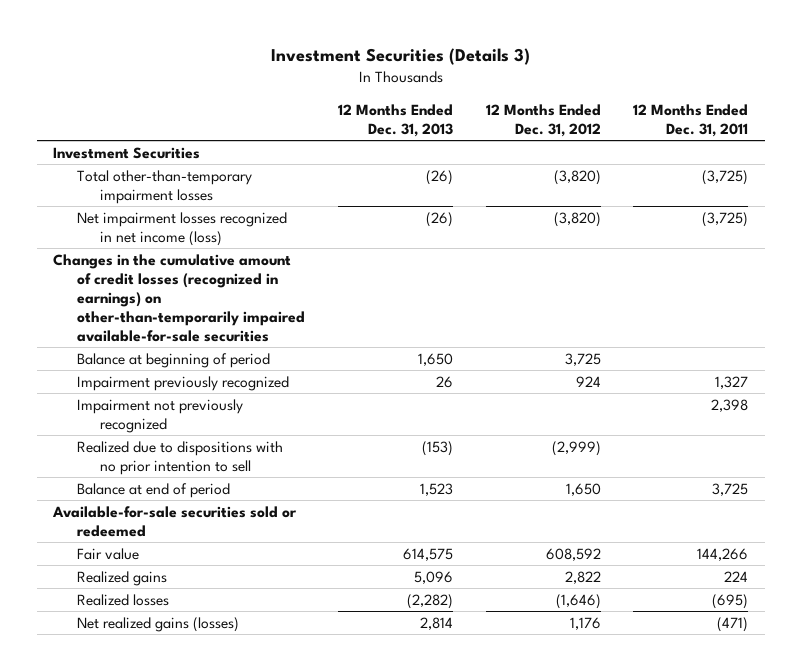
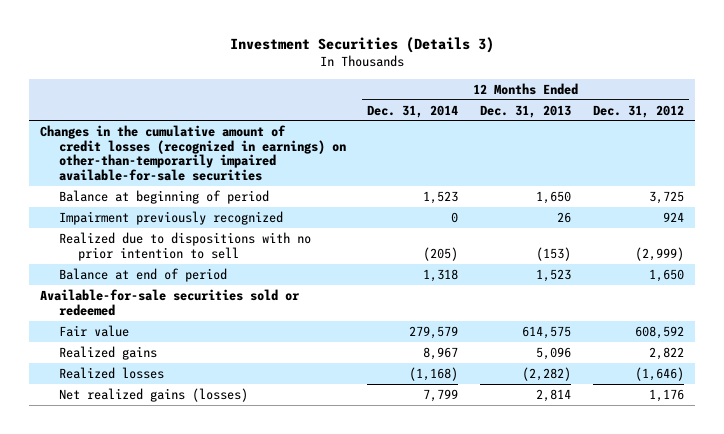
- | 12 Months Ended Dec. 31, 2013 | 12 Months Ended Dec. 31, 2012 | 12 Months Ended Dec. 31, 2011
+ | 12 Months Ended Dec. 31, 2014 | 12 Months Ended Dec. 31, 2013 | 12 Months Ended Dec. 31, 2012
- Investment Securities
- Total other-than-temporary impairment losses | (26) | (3,820) | (3,725)
- Net impairment losses recognized in net income (loss) | (26) | (3,820) | (3,725)
- Impairment not previously recognized | | | 2,398

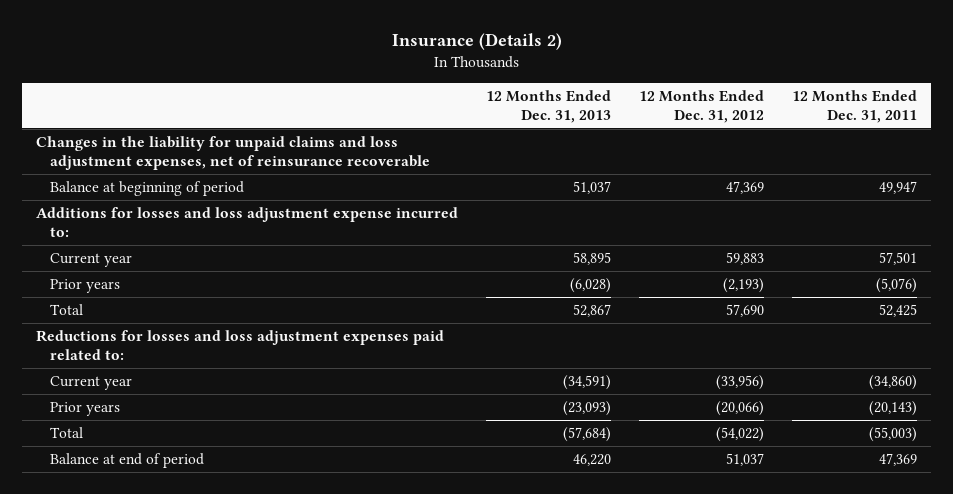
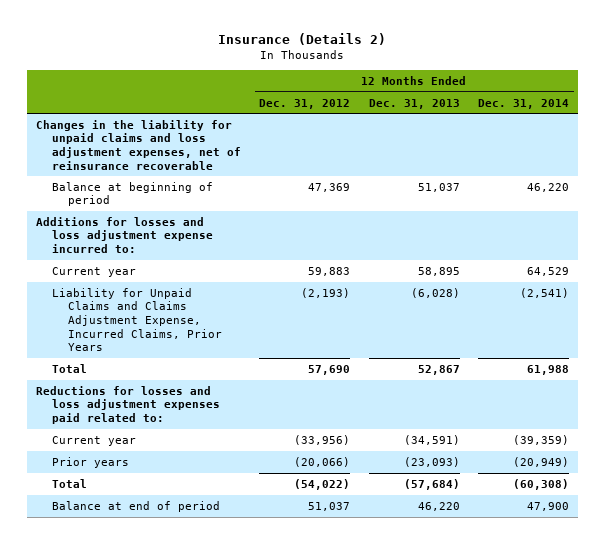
- | 12 Months Ended Dec. 31, 2013 | 12 Months Ended Dec. 31, 2012 | 12 Months Ended Dec. 31, 2011
+ | 12 Months Ended Dec. 31, 2012 | 12 Months Ended Dec. 31, 2013 | 12 Months Ended Dec. 31, 2014
- Prior years | (6,028) | (2,193) | (5,076)
+ Liability for Unpaid Claims and Claims Adjustment Expense, Incurred Claims, Prior Years | (2,193) | (6,028) | (2,541)

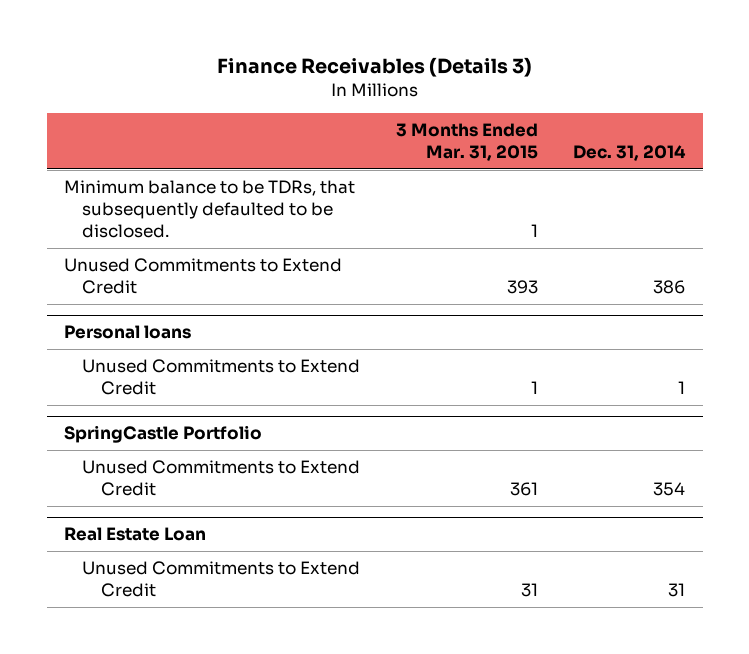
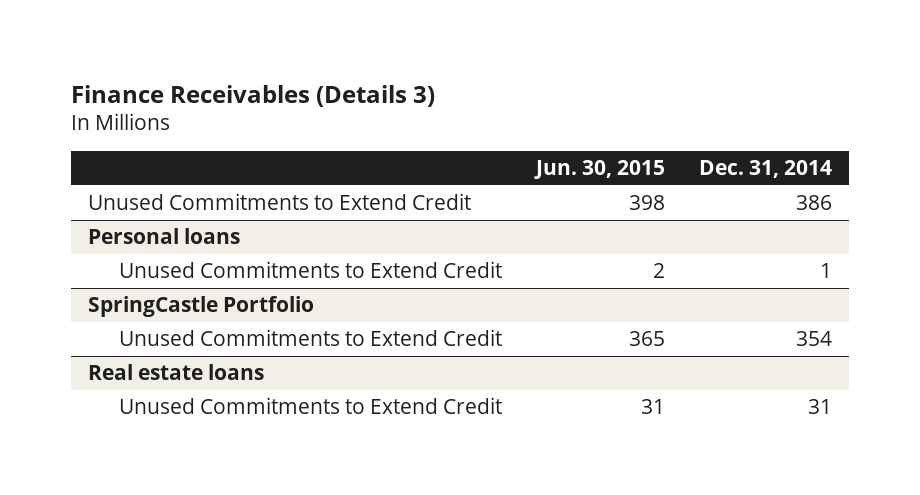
- | 3 Months Ended Mar. 31, 2015 | Dec. 31, 2014
+ | Jun. 30, 2015 | Dec. 31, 2014
- Minimum balance to be TDRs, that subsequently defaulted to be disclosed. | 1 |
- Real Estate Loan
+ Real estate loans

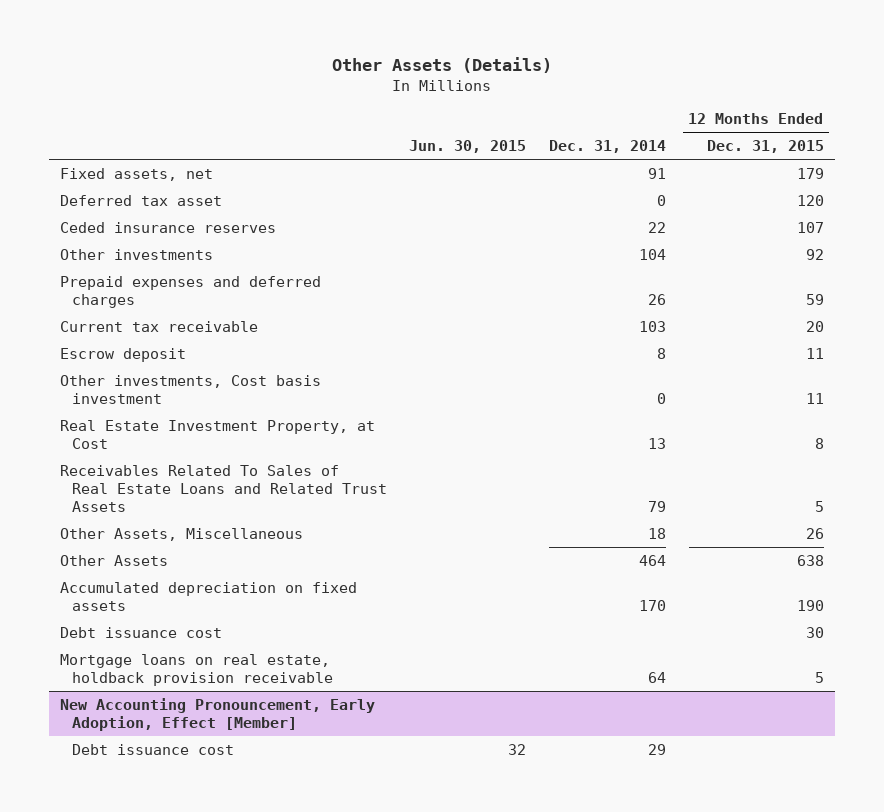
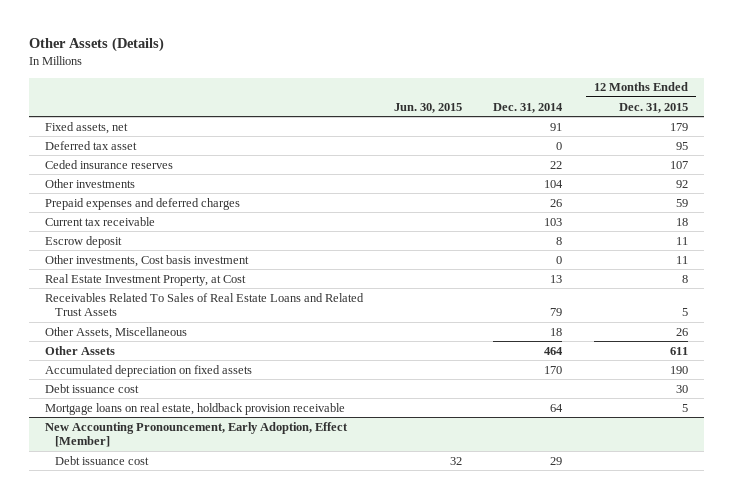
- Deferred tax asset | | 0 | 120
+ Deferred tax asset | | 0 | 95
- Current tax receivable | | 103 | 20
+ Current tax receivable | | 103 | 18
- Other Assets | | 464 | 638
+ Other Assets | | 464 | 611

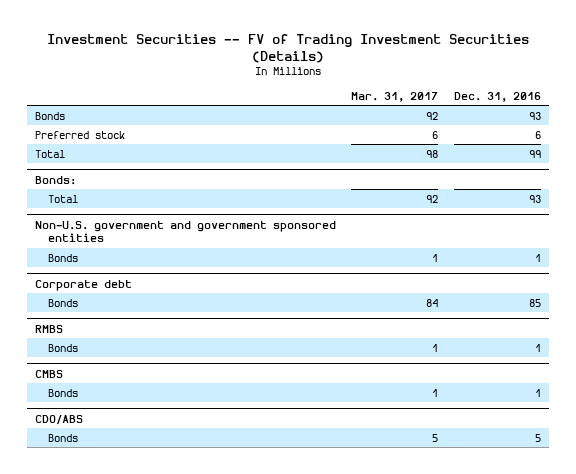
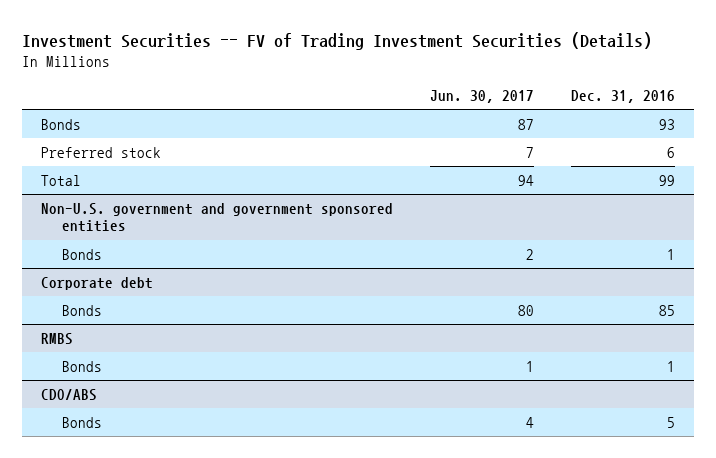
- | Mar. 31, 2017 | Dec. 31, 2016
+ | Jun. 30, 2017 | Dec. 31, 2016
- Bonds:
- Total | 92 | 93
- CMBS
- Bonds | 1 | 1

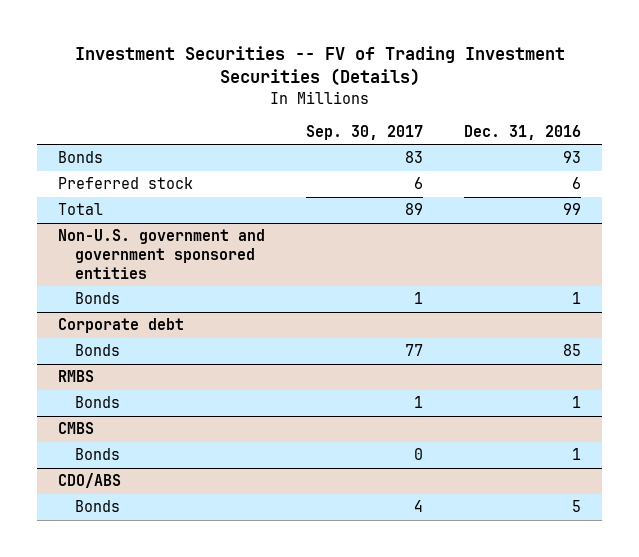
- | Jun. 30, 2017 | Dec. 31, 2016
+ | Sep. 30, 2017 | Dec. 31, 2016
+ CMBS
+ Bonds | 0 | 1

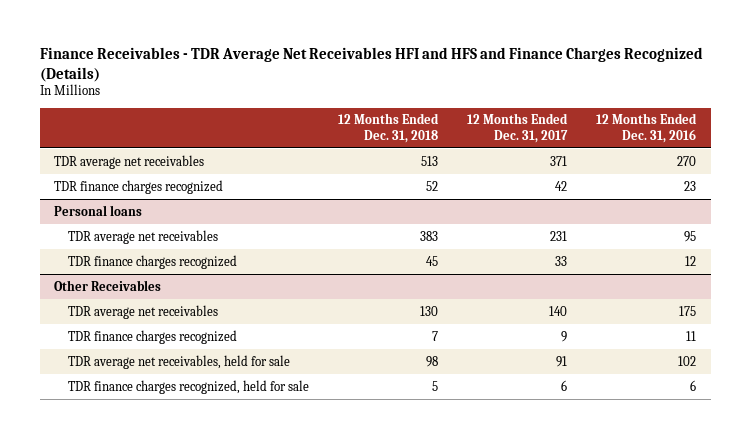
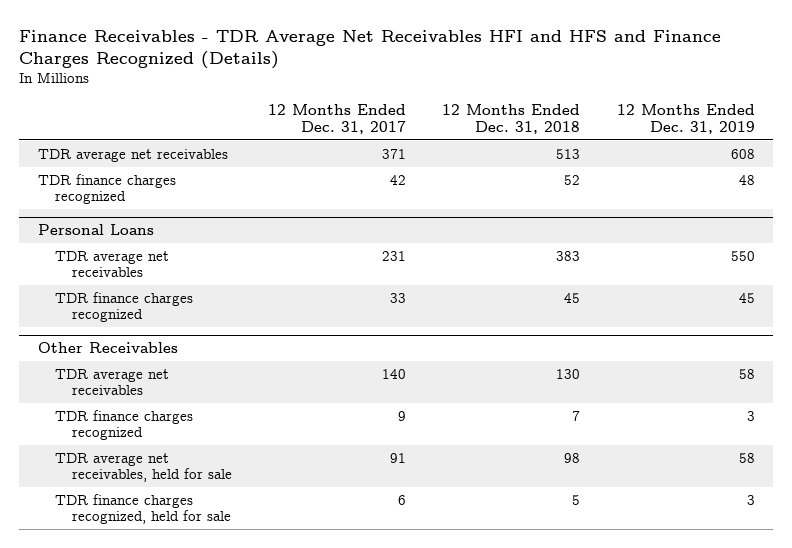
- | 12 Months Ended Dec. 31, 2018 | 12 Months Ended Dec. 31, 2017 | 12 Months Ended Dec. 31, 2016
+ | 12 Months Ended Dec. 31, 2017 | 12 Months Ended Dec. 31, 2018 | 12 Months Ended Dec. 31, 2019
- Personal loans
+ Personal Loans

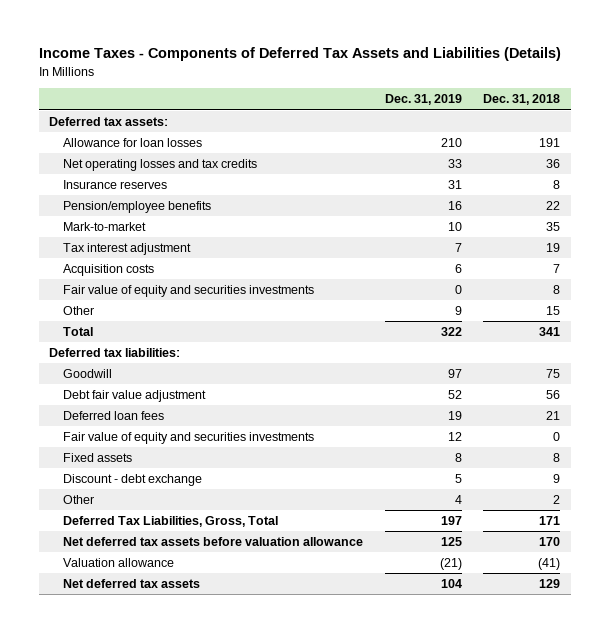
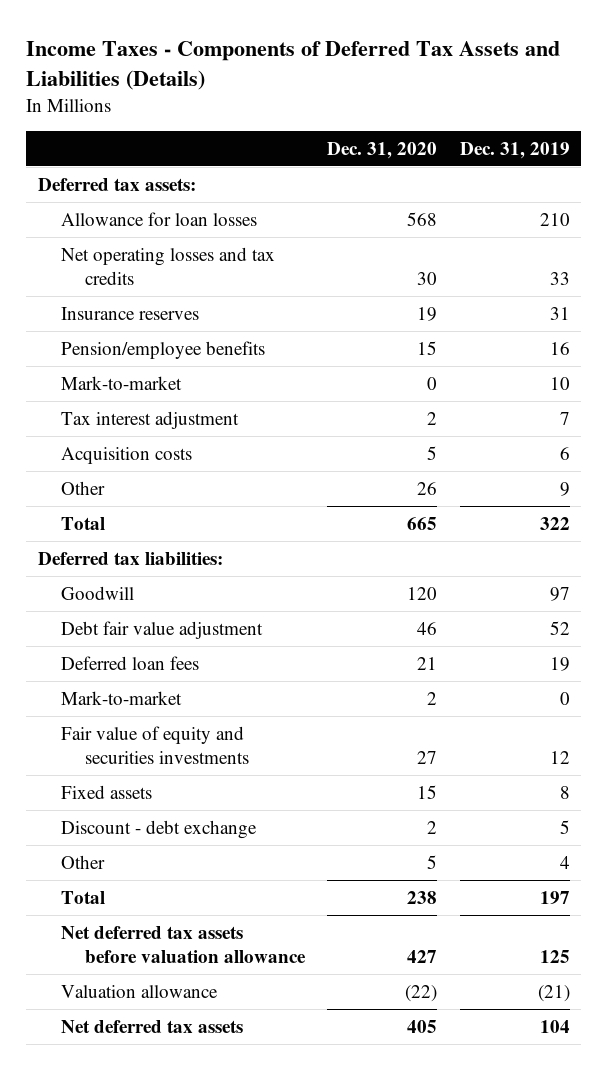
- | Dec. 31, 2019 | Dec. 31, 2018
+ | Dec. 31, 2020 | Dec. 31, 2019
- Fair value of equity and securities investments | 0 | 8
+ Mark-to-market | 2 | 0
- Deferred Tax Liabilities, Gross, Total | 197 | 171
+ Total | 238 | 197

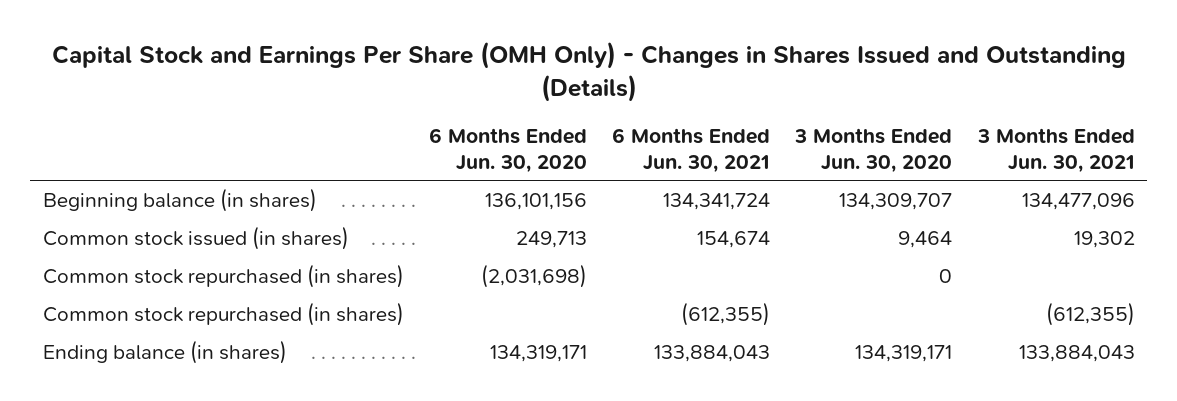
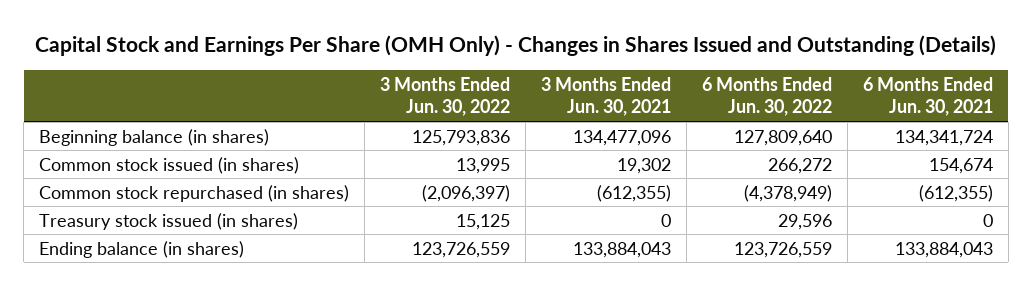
- | 6 Months Ended Jun. 30, 2020 | 6 Months Ended Jun. 30, 2021 | 3 Months Ended Jun. 30, 2020 | 3 Months Ended Jun. 30, 2021
+ | 3 Months Ended Jun. 30, 2022 | 3 Months Ended Jun. 30, 2021 | 6 Months Ended Jun. 30, 2022 | 6 Months Ended Jun. 30, 2021
- Common stock repurchased (in shares) | (2,031,698) | | 0 |
+ Treasury stock issued (in shares) | 15,125 | 0 | 29,596 | 0

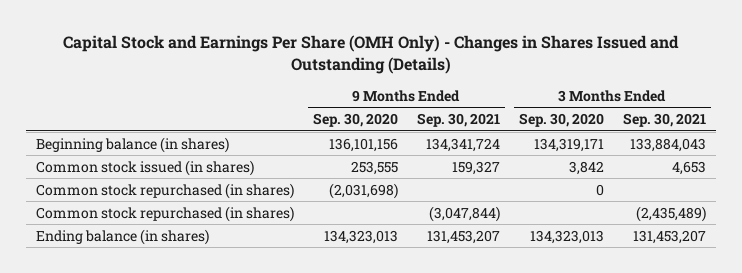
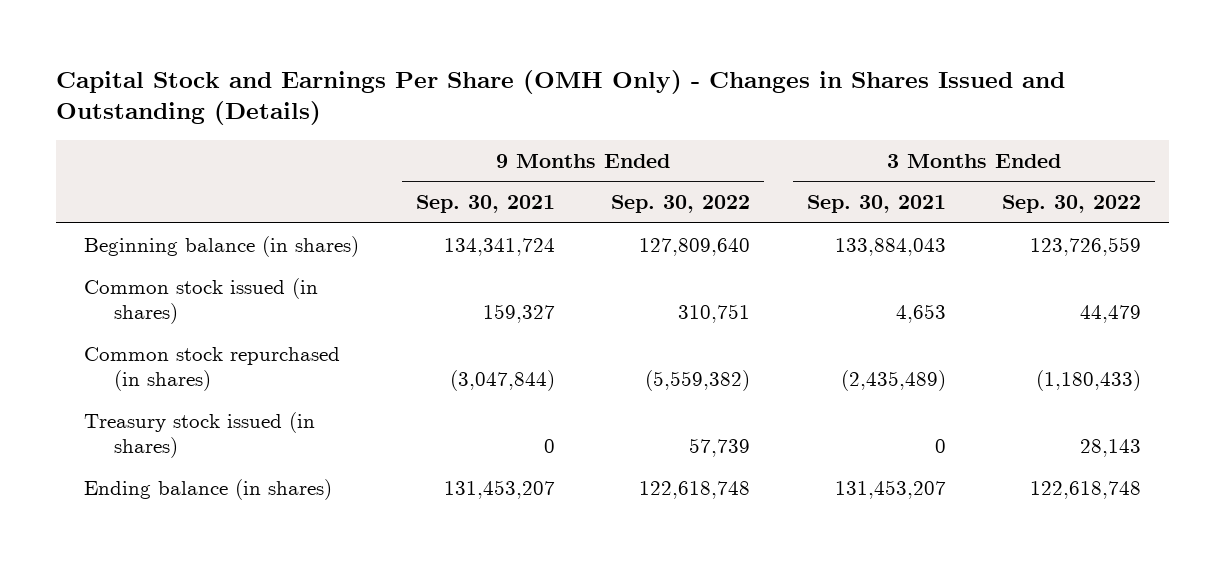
- | 9 Months Ended Sep. 30, 2020 | 9 Months Ended Sep. 30, 2021 | 3 Months Ended Sep. 30, 2020 | 3 Months Ended Sep. 30, 2021
+ | 9 Months Ended Sep. 30, 2021 | 9 Months Ended Sep. 30, 2022 | 3 Months Ended Sep. 30, 2021 | 3 Months Ended Sep. 30, 2022
- Common stock repurchased (in shares) | (2,031,698) | | 0 |
+ Treasury stock issued (in shares) | 0 | 57,739 | 0 | 28,143

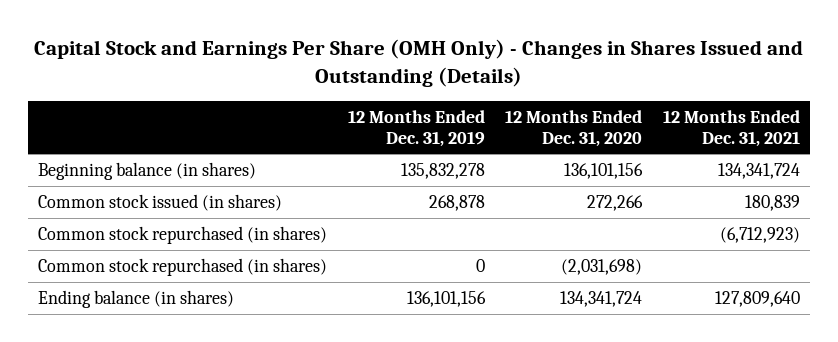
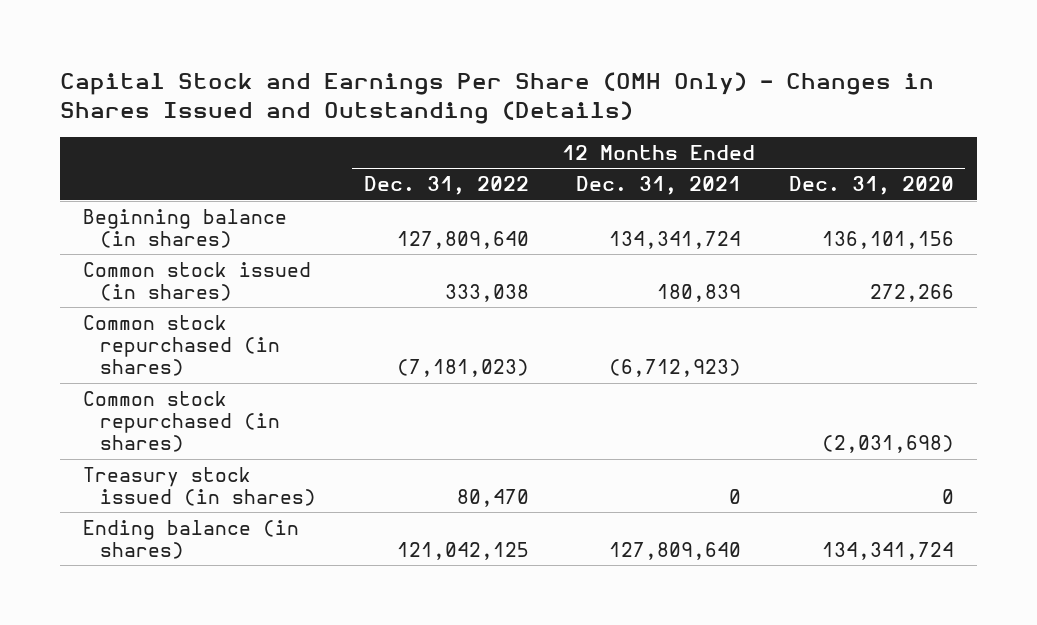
- | 12 Months Ended Dec. 31, 2019 | 12 Months Ended Dec. 31, 2020 | 12 Months Ended Dec. 31, 2021
+ | 12 Months Ended Dec. 31, 2022 | 12 Months Ended Dec. 31, 2021 | 12 Months Ended Dec. 31, 2020
+ Treasury stock issued (in shares) | 80,470 | 0 | 0

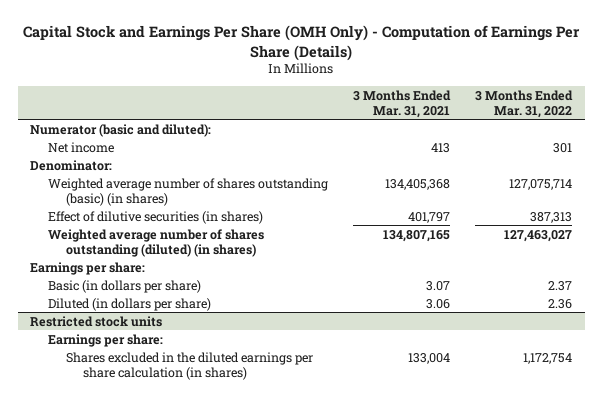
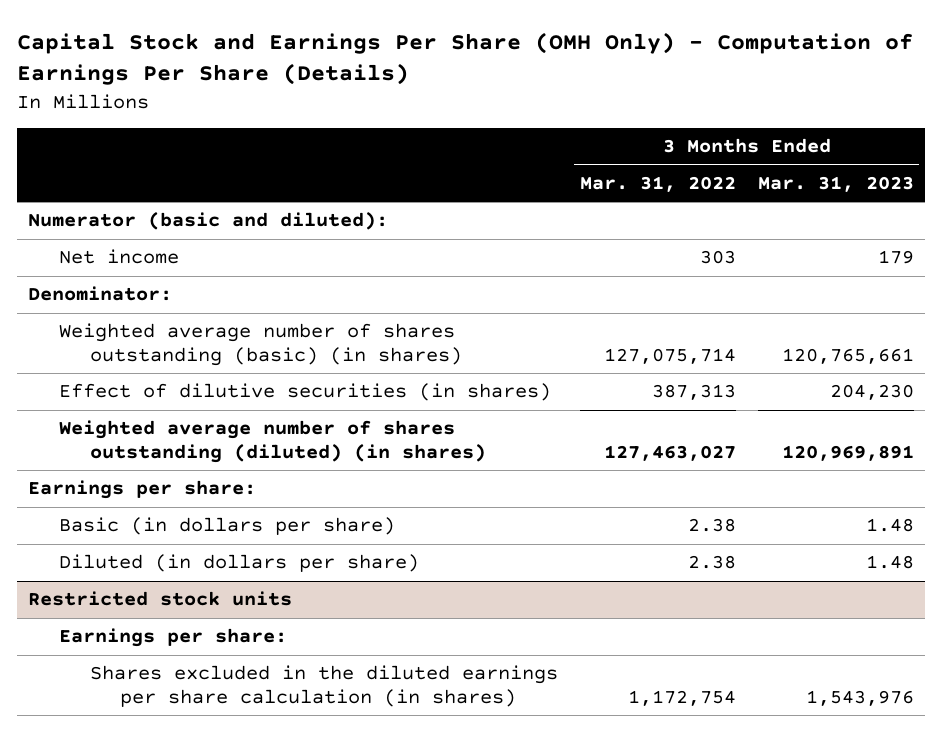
- | 3 Months Ended Mar. 31, 2021 | 3 Months Ended Mar. 31, 2022
+ | 3 Months Ended Mar. 31, 2022 | 3 Months Ended Mar. 31, 2023
- Net income | 413 | 301
+ Net income | 303 | 179
- Basic (in dollars per share) | 3.07 | 2.37
- Diluted (in dollars per share) | 3.06 | 2.36
+ Basic (in dollars per share) | 2.38 | 1.48
+ Diluted (in dollars per share) | 2.38 | 1.48

